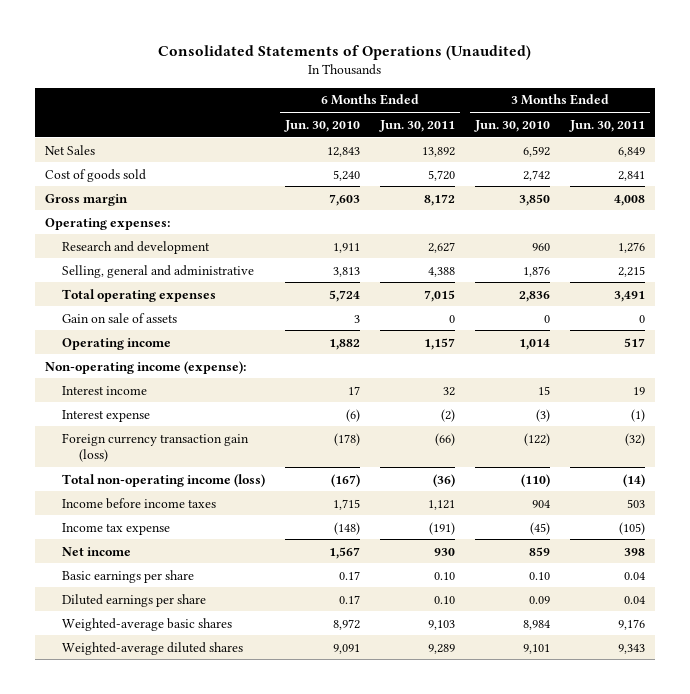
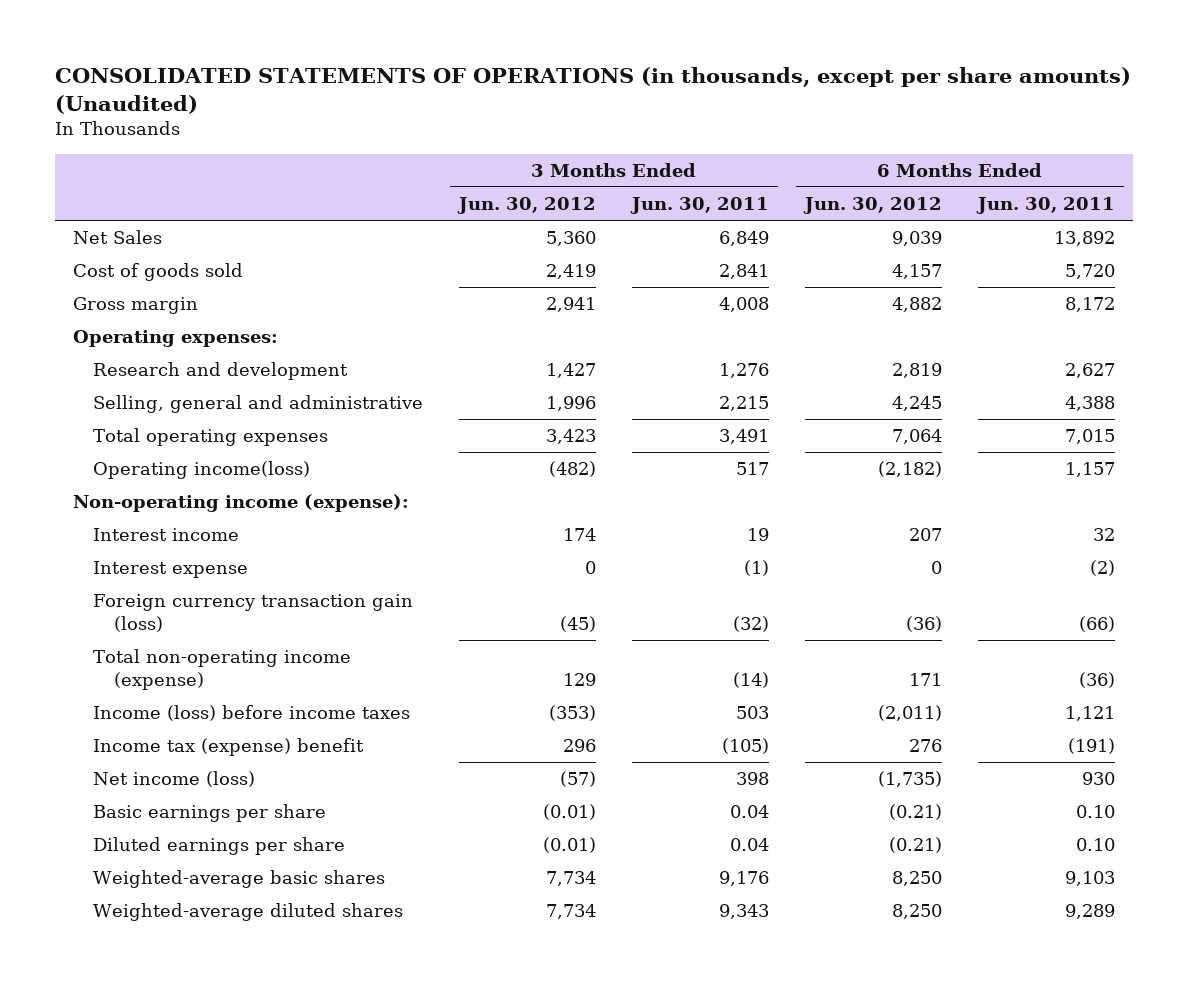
- Consolidated Statements of Operations (Unaudited)
+ CONSOLIDATED STATEMENTS OF OPERATIONS (in thousands, except per share amounts) (Unaudited)
- | 6 Months Ended Jun. 30, 2010 | 6 Months Ended Jun. 30, 2011 | 3 Months Ended Jun. 30, 2010 | 3 Months Ended Jun. 30, 2011
+ | 3 Months Ended Jun. 30, 2012 | 3 Months Ended Jun. 30, 2011 | 6 Months Ended Jun. 30, 2012 | 6 Months Ended Jun. 30, 2011
- Gain on sale of assets | 3 | 0 | 0 | 0
- Operating income | 1,882 | 1,157 | 1,014 | 517
+ Operating income(loss) | (482) | 517 | (2,182) | 1,157
- Total non-operating income (loss) | (167) | (36) | (110) | (14)
- Income before income taxes | 1,715 | 1,121 | 904 | 503
- Income tax expense | (148) | (191) | (45) | (105)
- Net income | 1,567 | 930 | 859 | 398
+ Total non-operating income (expense) | 129 | (14) | 171 | (36)
+ Income (loss) before income taxes | (353) | 503 | (2,011) | 1,121
+ Income tax (expense) benefit | 296 | (105) | 276 | (191)
+ Net income (loss) | (57) | 398 | (1,735) | 930

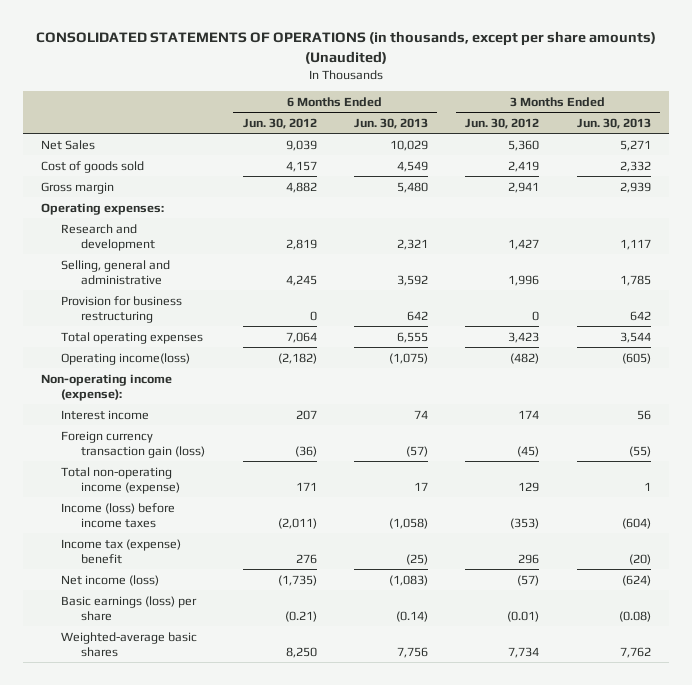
- | 3 Months Ended Jun. 30, 2012 | 3 Months Ended Jun. 30, 2011 | 6 Months Ended Jun. 30, 2012 | 6 Months Ended Jun. 30, 2011
+ | 6 Months Ended Jun. 30, 2012 | 6 Months Ended Jun. 30, 2013 | 3 Months Ended Jun. 30, 2012 | 3 Months Ended Jun. 30, 2013
+ Provision for business restructuring | 0 | 642 | 0 | 642
- Interest expense | 0 | (1) | 0 | (2)
- Basic earnings per share | (0.01) | 0.04 | (0.21) | 0.10
- Diluted earnings per share | (0.01) | 0.04 | (0.21) | 0.10
+ Basic earnings (loss) per share | (0.21) | (0.14) | (0.01) | (0.08)
- Weighted-average diluted shares | 7,734 | 9,343 | 8,250 | 9,289

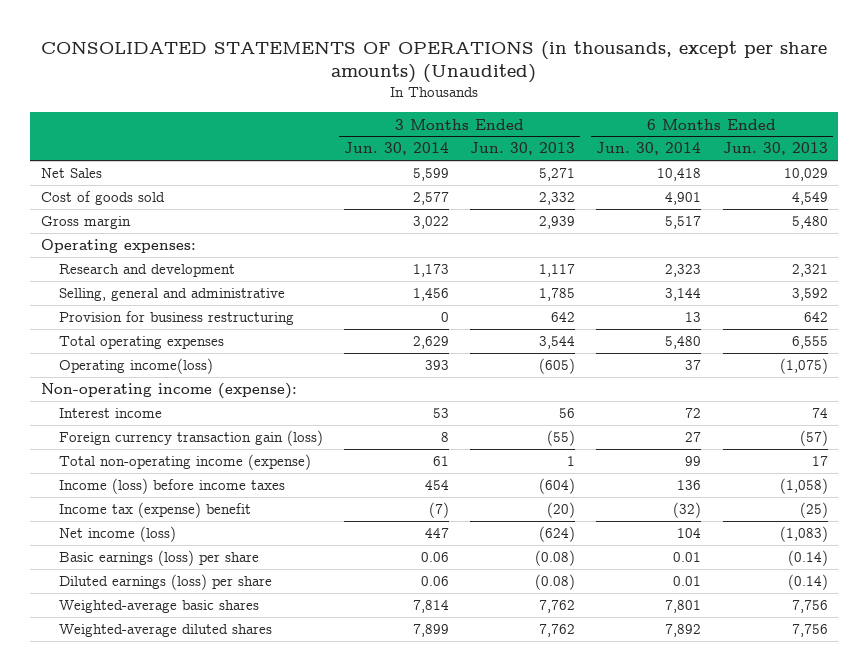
- | 6 Months Ended Jun. 30, 2012 | 6 Months Ended Jun. 30, 2013 | 3 Months Ended Jun. 30, 2012 | 3 Months Ended Jun. 30, 2013
+ | 3 Months Ended Jun. 30, 2014 | 3 Months Ended Jun. 30, 2013 | 6 Months Ended Jun. 30, 2014 | 6 Months Ended Jun. 30, 2013
+ Diluted earnings (loss) per share | 0.06 | (0.08) | 0.01 | (0.14)
+ Weighted-average diluted shares | 7,899 | 7,762 | 7,892 | 7,756

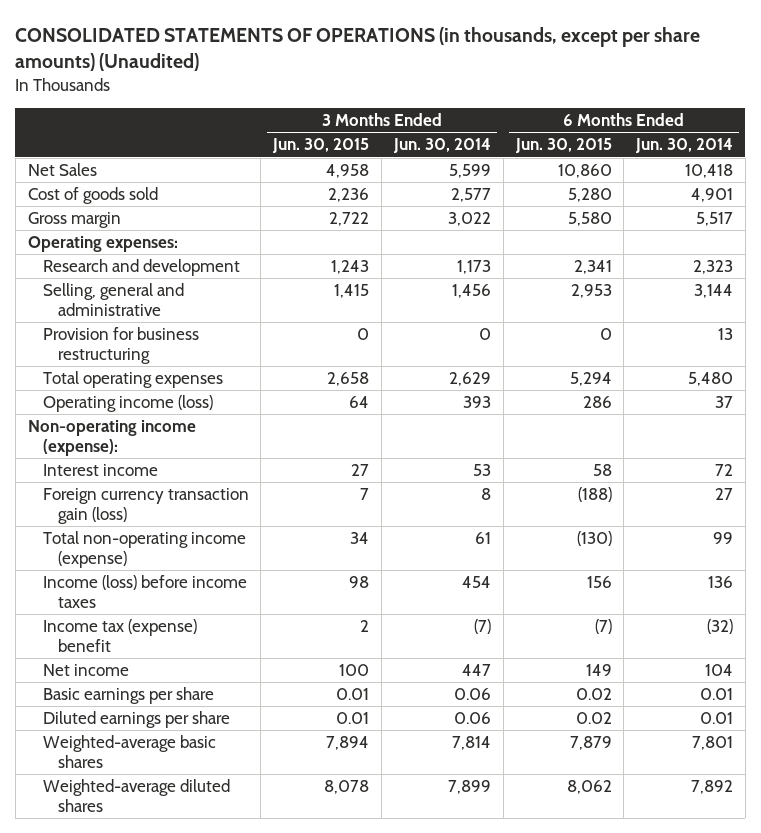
- | 3 Months Ended Jun. 30, 2014 | 3 Months Ended Jun. 30, 2013 | 6 Months Ended Jun. 30, 2014 | 6 Months Ended Jun. 30, 2013
+ | 3 Months Ended Jun. 30, 2015 | 3 Months Ended Jun. 30, 2014 | 6 Months Ended Jun. 30, 2015 | 6 Months Ended Jun. 30, 2014
- Operating income(loss) | 393 | (605) | 37 | (1,075)
+ Operating income (loss) | 64 | 393 | 286 | 37
- Net income (loss) | 447 | (624) | 104 | (1,083)
- Basic earnings (loss) per share | 0.06 | (0.08) | 0.01 | (0.14)
- Diluted earnings (loss) per share | 0.06 | (0.08) | 0.01 | (0.14)
+ Net income | 100 | 447 | 149 | 104
+ Basic earnings per share | 0.01 | 0.06 | 0.02 | 0.01
+ Diluted earnings per share | 0.01 | 0.06 | 0.02 | 0.01

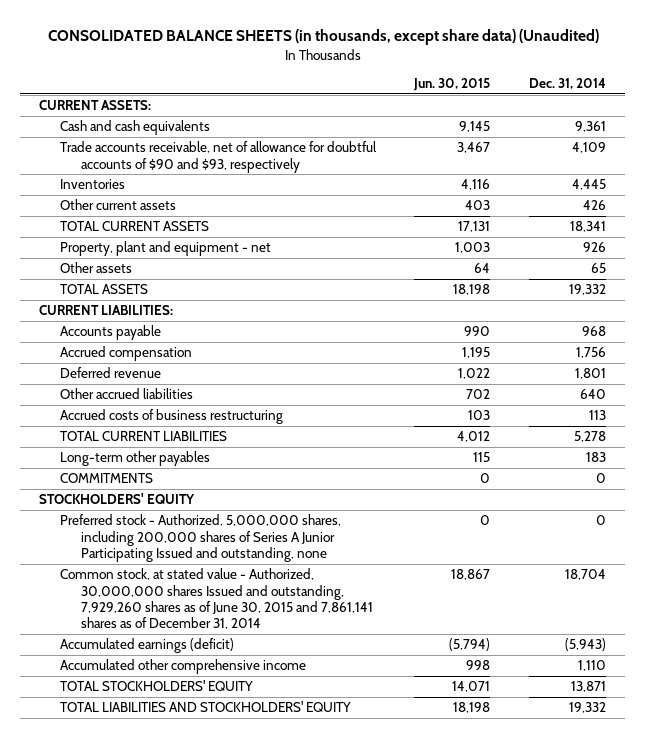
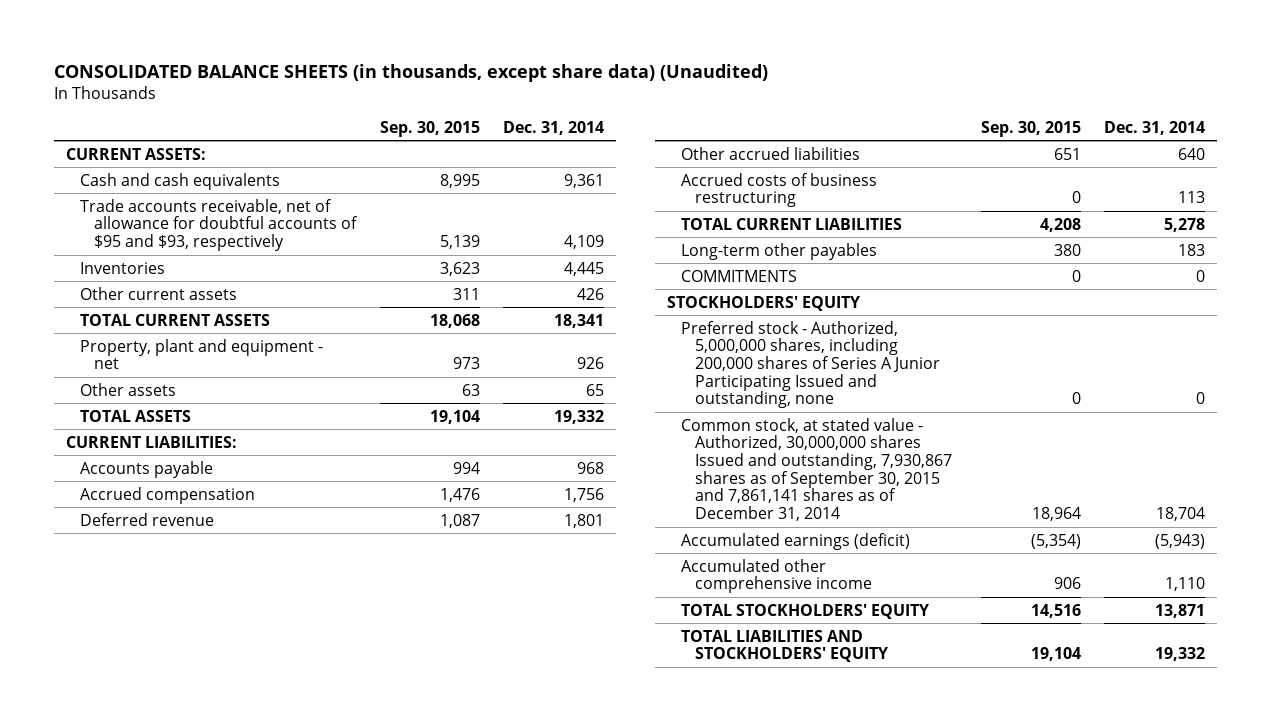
- | Jun. 30, 2015 | Dec. 31, 2014
+ | Sep. 30, 2015 | Dec. 31, 2014
- Trade accounts receivable, net of allowance for doubtful accounts of $90 and $93, respectively | 3,467 | 4,109
+ Trade accounts receivable, net of allowance for doubtful accounts of $95 and $93, respectively | 5,139 | 4,109
- Common stock, at stated value - Authorized, 30,000,000 shares Issued and outstanding, 7,929,260 shares as of June 30, 2015 and 7,861,141 shares as of December 31, 2014 | 18,867 | 18,704
+ Common stock, at stated value - Authorized, 30,000,000 shares Issued and outstanding, 7,930,867 shares as of September 30, 2015 and 7,861,141 shares as of December 31, 2014 | 18,964 | 18,704

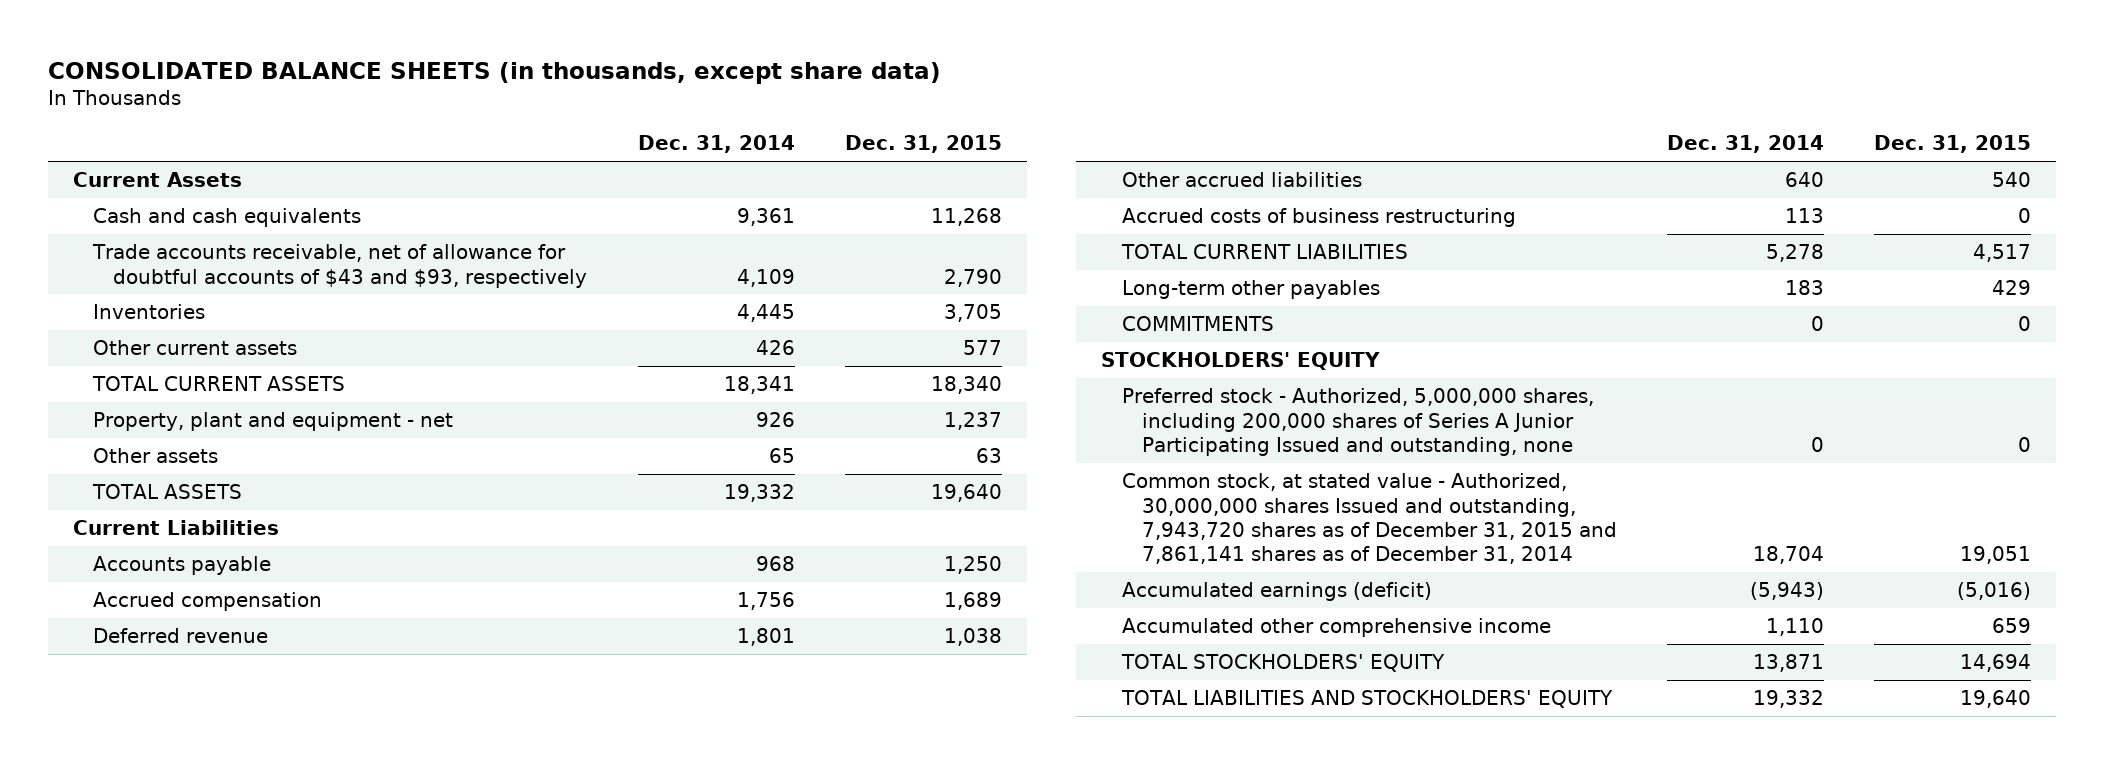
- CONSOLIDATED BALANCE SHEETS (in thousands, except share data) (Unaudited)
+ CONSOLIDATED BALANCE SHEETS (in thousands, except share data)
- | Sep. 30, 2015 | Dec. 31, 2014
+ | Dec. 31, 2014 | Dec. 31, 2015
- CURRENT ASSETS:
+ Current Assets
- Trade accounts receivable, net of allowance for doubtful accounts of $95 and $93, respectively | 5,139 | 4,109
+ Trade accounts receivable, net of allowance for doubtful accounts of $43 and $93, respectively | 4,109 | 2,790
- CURRENT LIABILITIES:
+ Current Liabilities
- Common stock, at stated value - Authorized, 30,000,000 shares Issued and outstanding, 7,930,867 shares as of September 30, 2015 and 7,861,141 shares as of December 31, 2014 | 18,964 | 18,704
+ Common stock, at stated value - Authorized, 30,000,000 shares Issued and outstanding, 7,943,720 shares as of December 31, 2015 and 7,861,141 shares as of December 31, 2014 | 18,704 | 19,051

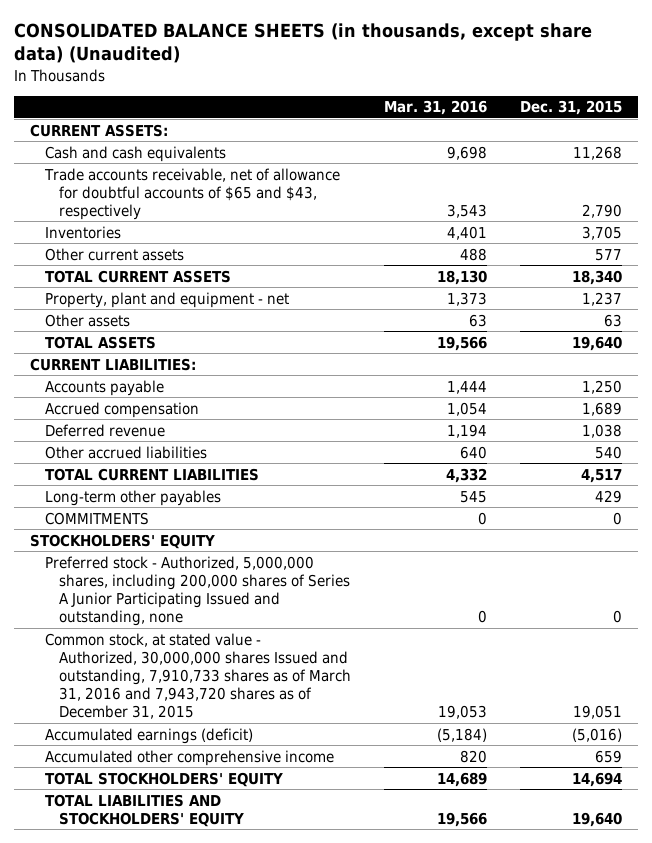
- CONSOLIDATED BALANCE SHEETS (in thousands, except share data)
+ CONSOLIDATED BALANCE SHEETS (in thousands, except share data) (Unaudited)
- | Dec. 31, 2014 | Dec. 31, 2015
+ | Mar. 31, 2016 | Dec. 31, 2015
- Current Assets
+ CURRENT ASSETS:
- Trade accounts receivable, net of allowance for doubtful accounts of $43 and $93, respectively | 4,109 | 2,790
+ Trade accounts receivable, net of allowance for doubtful accounts of $65 and $43, respectively | 3,543 | 2,790
- Current Liabilities
+ CURRENT LIABILITIES:
- Accrued costs of business restructuring | 113 | 0
- Common stock, at stated value - Authorized, 30,000,000 shares Issued and outstanding, 7,943,720 shares as of December 31, 2015 and 7,861,141 shares as of December 31, 2014 | 18,704 | 19,051
+ Common stock, at stated value - Authorized, 30,000,000 shares Issued and outstanding, 7,910,733 shares as of March 31, 2016 and 7,943,720 shares as of December 31, 2015 | 19,053 | 19,051

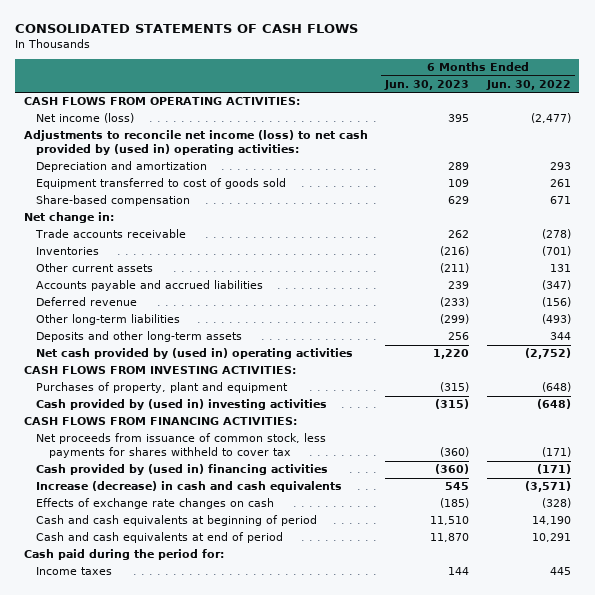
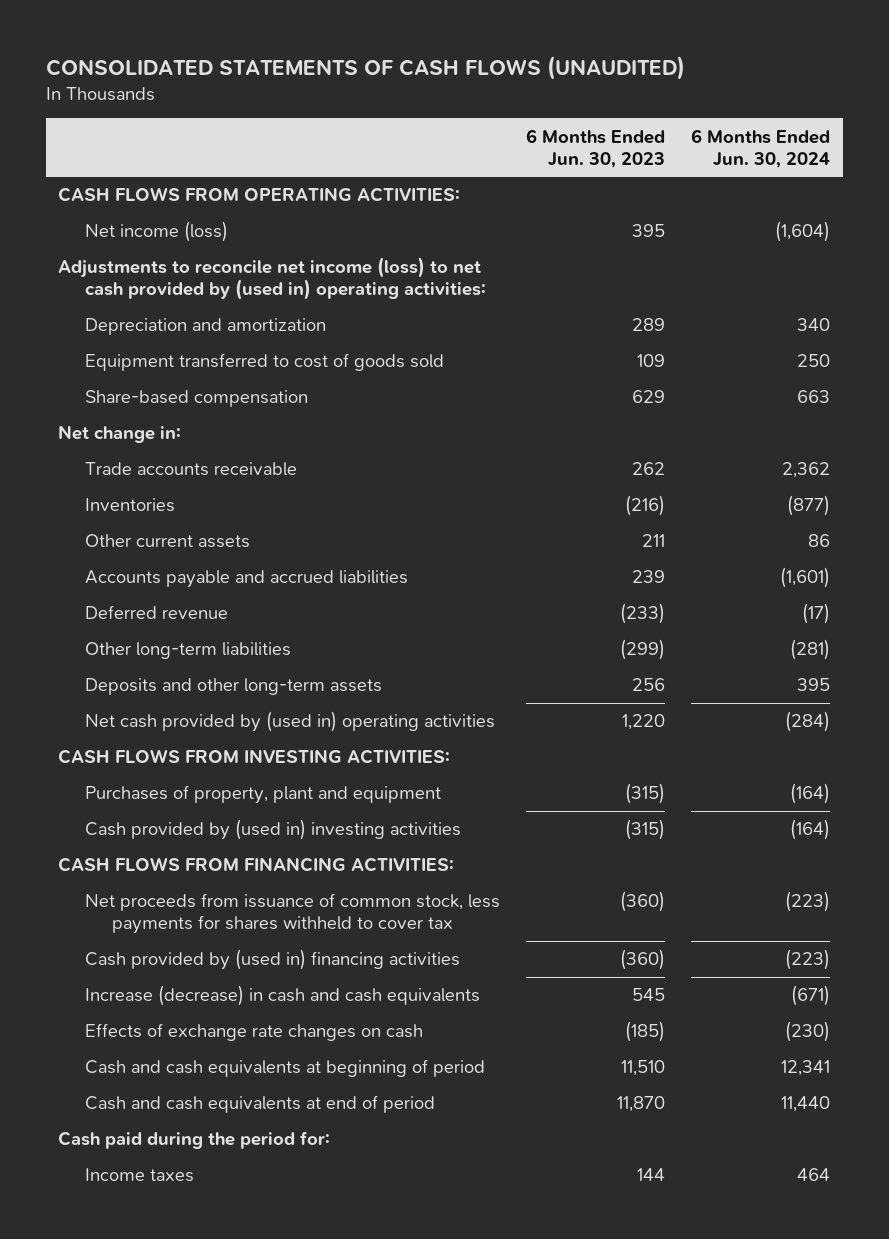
- CONSOLIDATED STATEMENTS OF CASH FLOWS
+ CONSOLIDATED STATEMENTS OF CASH FLOWS (UNAUDITED)
- | 6 Months Ended Jun. 30, 2023 | 6 Months Ended Jun. 30, 2022
+ | 6 Months Ended Jun. 30, 2023 | 6 Months Ended Jun. 30, 2024
- Other current assets | (211) | 131
+ Other current assets | 211 | 86

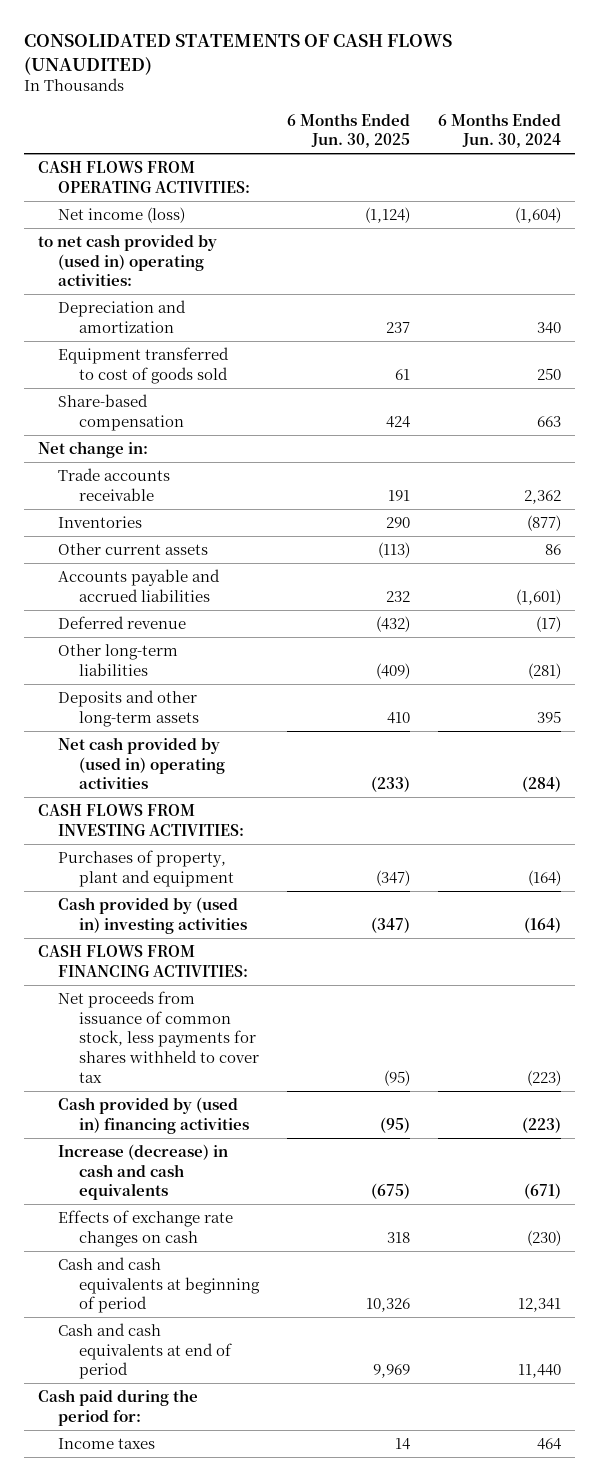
- | 6 Months Ended Jun. 30, 2023 | 6 Months Ended Jun. 30, 2024
+ | 6 Months Ended Jun. 30, 2025 | 6 Months Ended Jun. 30, 2024
- Adjustments to reconcile net income (loss) to net cash provided by (used in) operating activities:
+ to net cash provided by (used in) operating activities:

